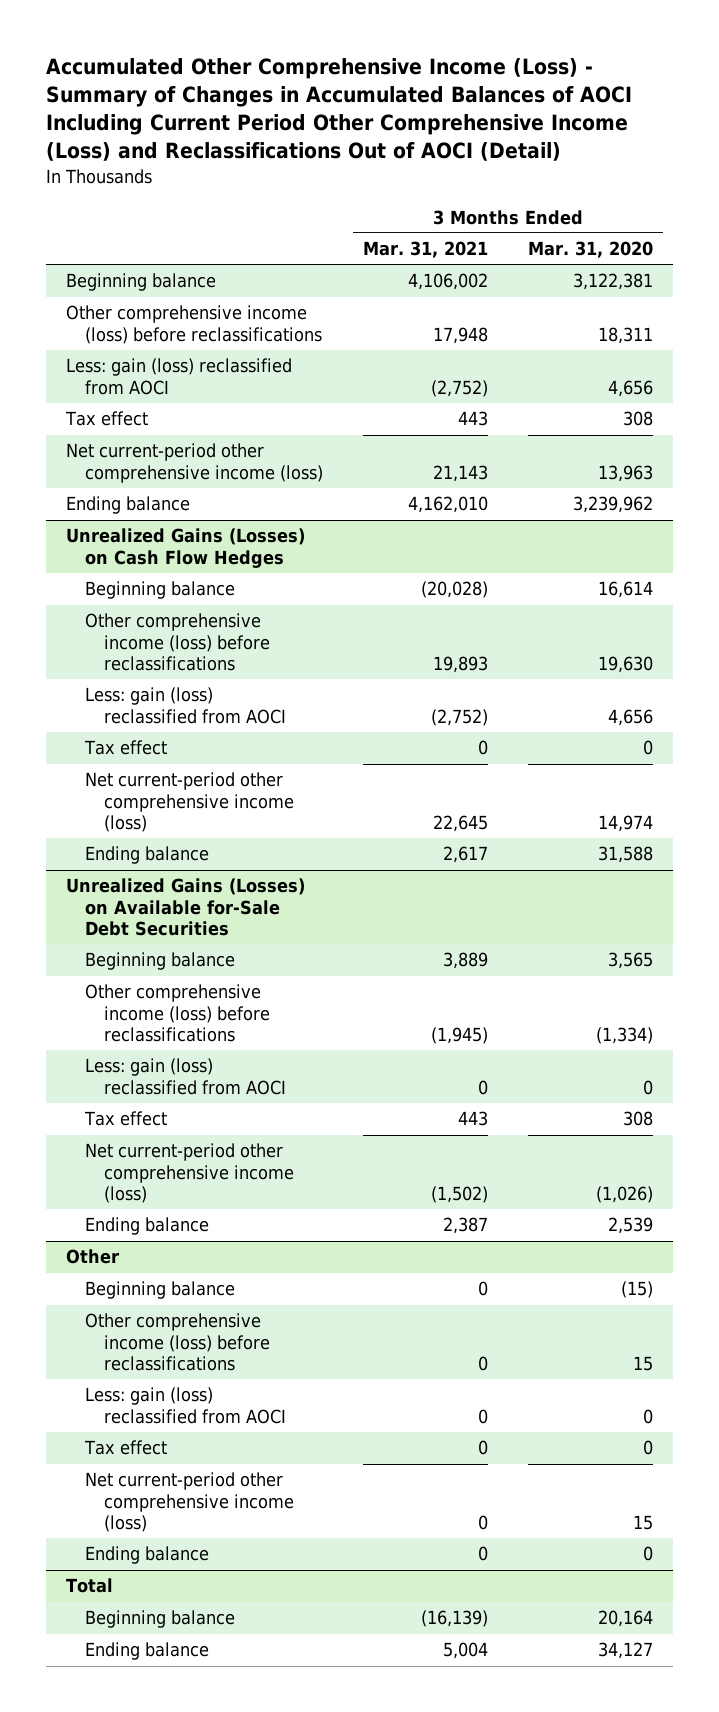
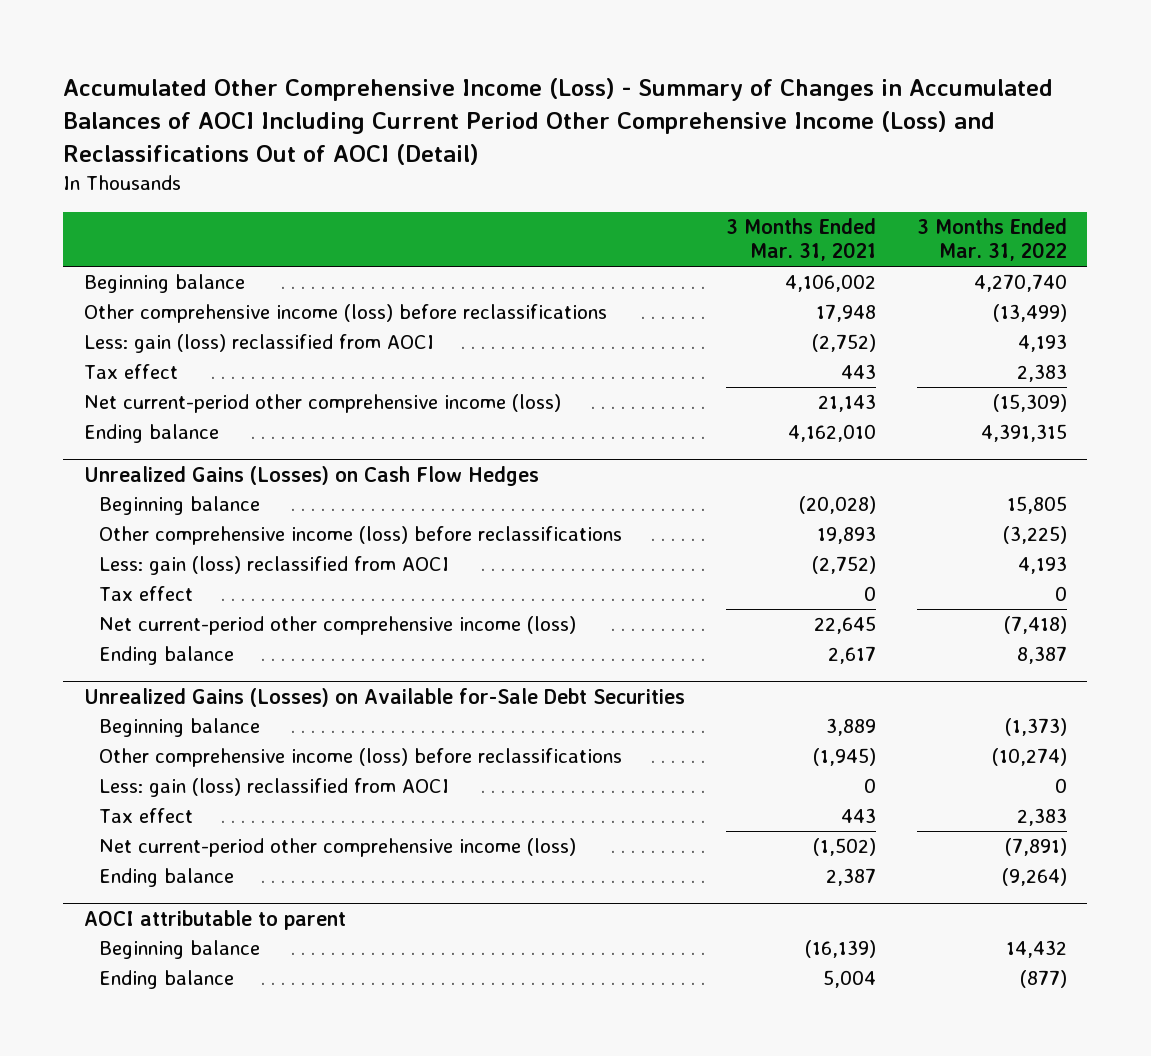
- | 3 Months Ended Mar. 31, 2021 | 3 Months Ended Mar. 31, 2020
+ | 3 Months Ended Mar. 31, 2021 | 3 Months Ended Mar. 31, 2022
- Other
- Beginning balance | 0 | (15)
- Other comprehensive income (loss) before reclassifications | 0 | 15
- Less: gain (loss) reclassified from AOCI | 0 | 0
- Tax effect | 0 | 0
- Net current-period other comprehensive income (loss) | 0 | 15
- Ending balance | 0 | 0
- Total
+ AOCI attributable to parent

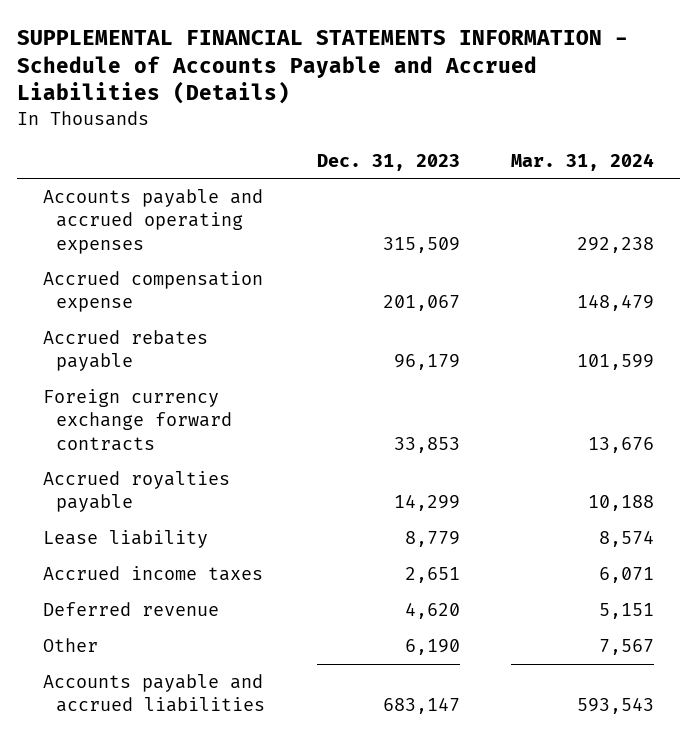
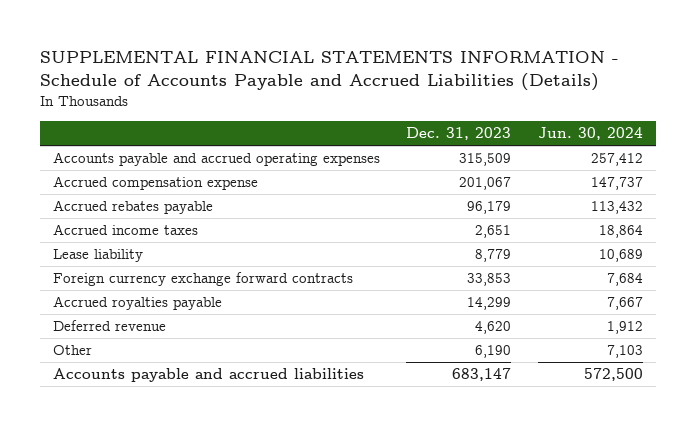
- | Dec. 31, 2023 | Mar. 31, 2024
+ | Dec. 31, 2023 | Jun. 30, 2024
moved up: Accrued income taxes | 2,651 | 18,864
moved up: Lease liability | 8,779 | 10,689

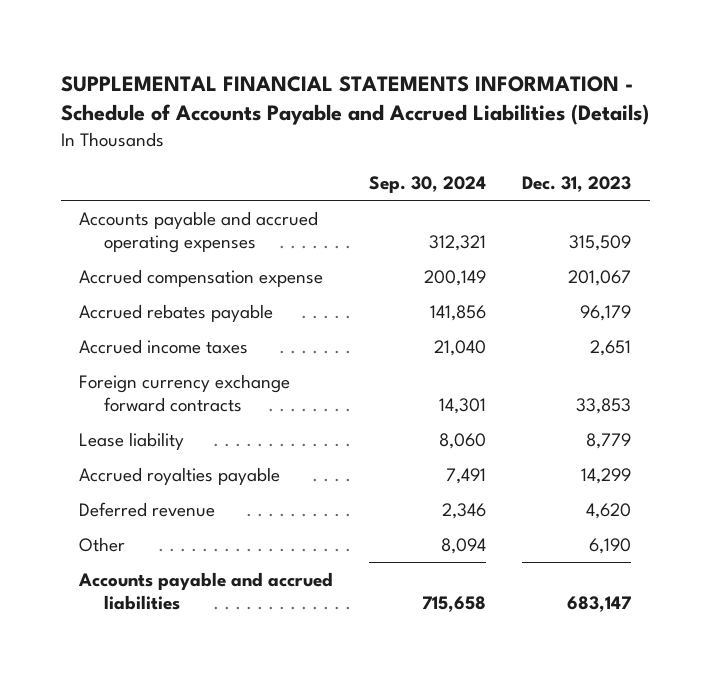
- | Dec. 31, 2023 | Jun. 30, 2024
+ | Sep. 30, 2024 | Dec. 31, 2023
moved down: Lease liability | 8,060 | 8,779

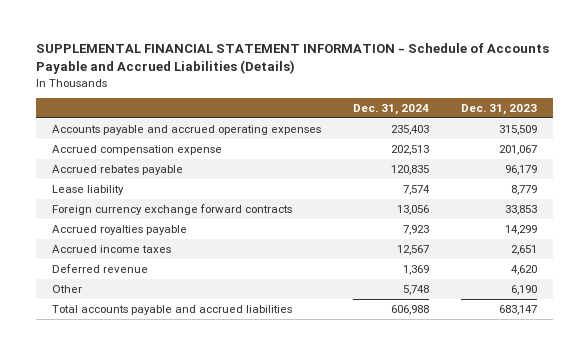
- SUPPLEMENTAL FINANCIAL STATEMENTS INFORMATION - Schedule of Accounts Payable and Accrued Liabilities (Details)
+ SUPPLEMENTAL FINANCIAL STATEMENT INFORMATION - Schedule of Accounts Payable and Accrued Liabilities (Details)
- | Sep. 30, 2024 | Dec. 31, 2023
+ | Dec. 31, 2024 | Dec. 31, 2023
moved down: Foreign currency exchange forward contracts | 13,056 | 33,853
moved down: Accrued income taxes | 12,567 | 2,651
- Accounts payable and accrued liabilities | 715,658 | 683,147
+ Total accounts payable and accrued liabilities | 606,988 | 683,147

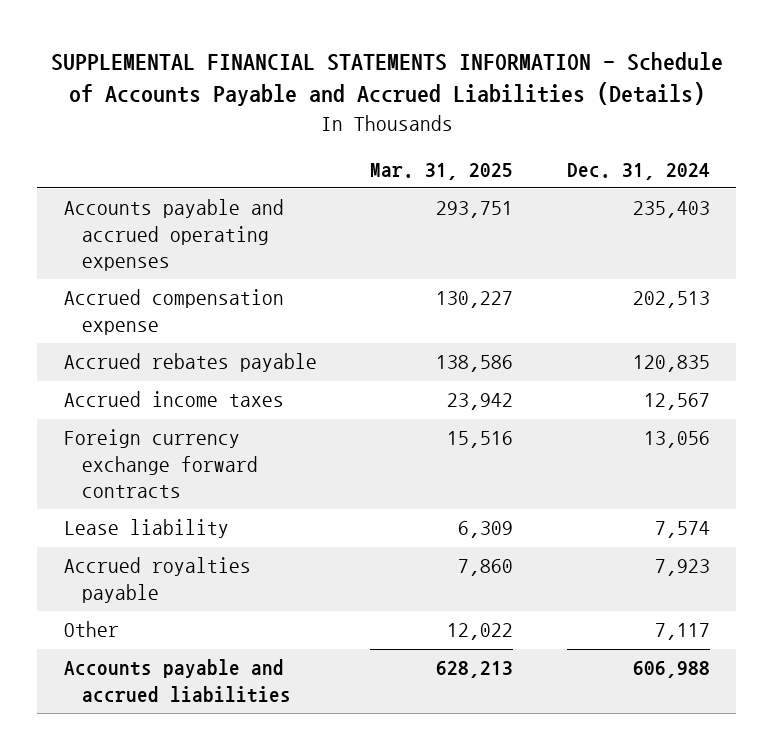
- SUPPLEMENTAL FINANCIAL STATEMENT INFORMATION - Schedule of Accounts Payable and Accrued Liabilities (Details)
+ SUPPLEMENTAL FINANCIAL STATEMENTS INFORMATION - Schedule of Accounts Payable and Accrued Liabilities (Details)
- | Dec. 31, 2024 | Dec. 31, 2023
+ | Mar. 31, 2025 | Dec. 31, 2024
moved up: Accrued income taxes | 23,942 | 12,567
moved down: Lease liability | 6,309 | 7,574
- Deferred revenue | 1,369 | 4,620
- Other | 5,748 | 6,190
- Total accounts payable and accrued liabilities | 606,988 | 683,147
+ Other | 12,022 | 7,117
+ Accounts payable and accrued liabilities | 628,213 | 606,988

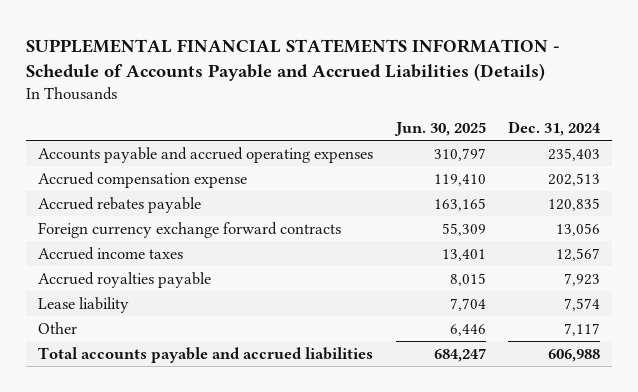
- | Mar. 31, 2025 | Dec. 31, 2024
+ | Jun. 30, 2025 | Dec. 31, 2024
moved down: Accrued income taxes | 13,401 | 12,567
moved down: Lease liability | 7,704 | 7,574
- Accounts payable and accrued liabilities | 628,213 | 606,988
+ Total accounts payable and accrued liabilities | 684,247 | 606,988

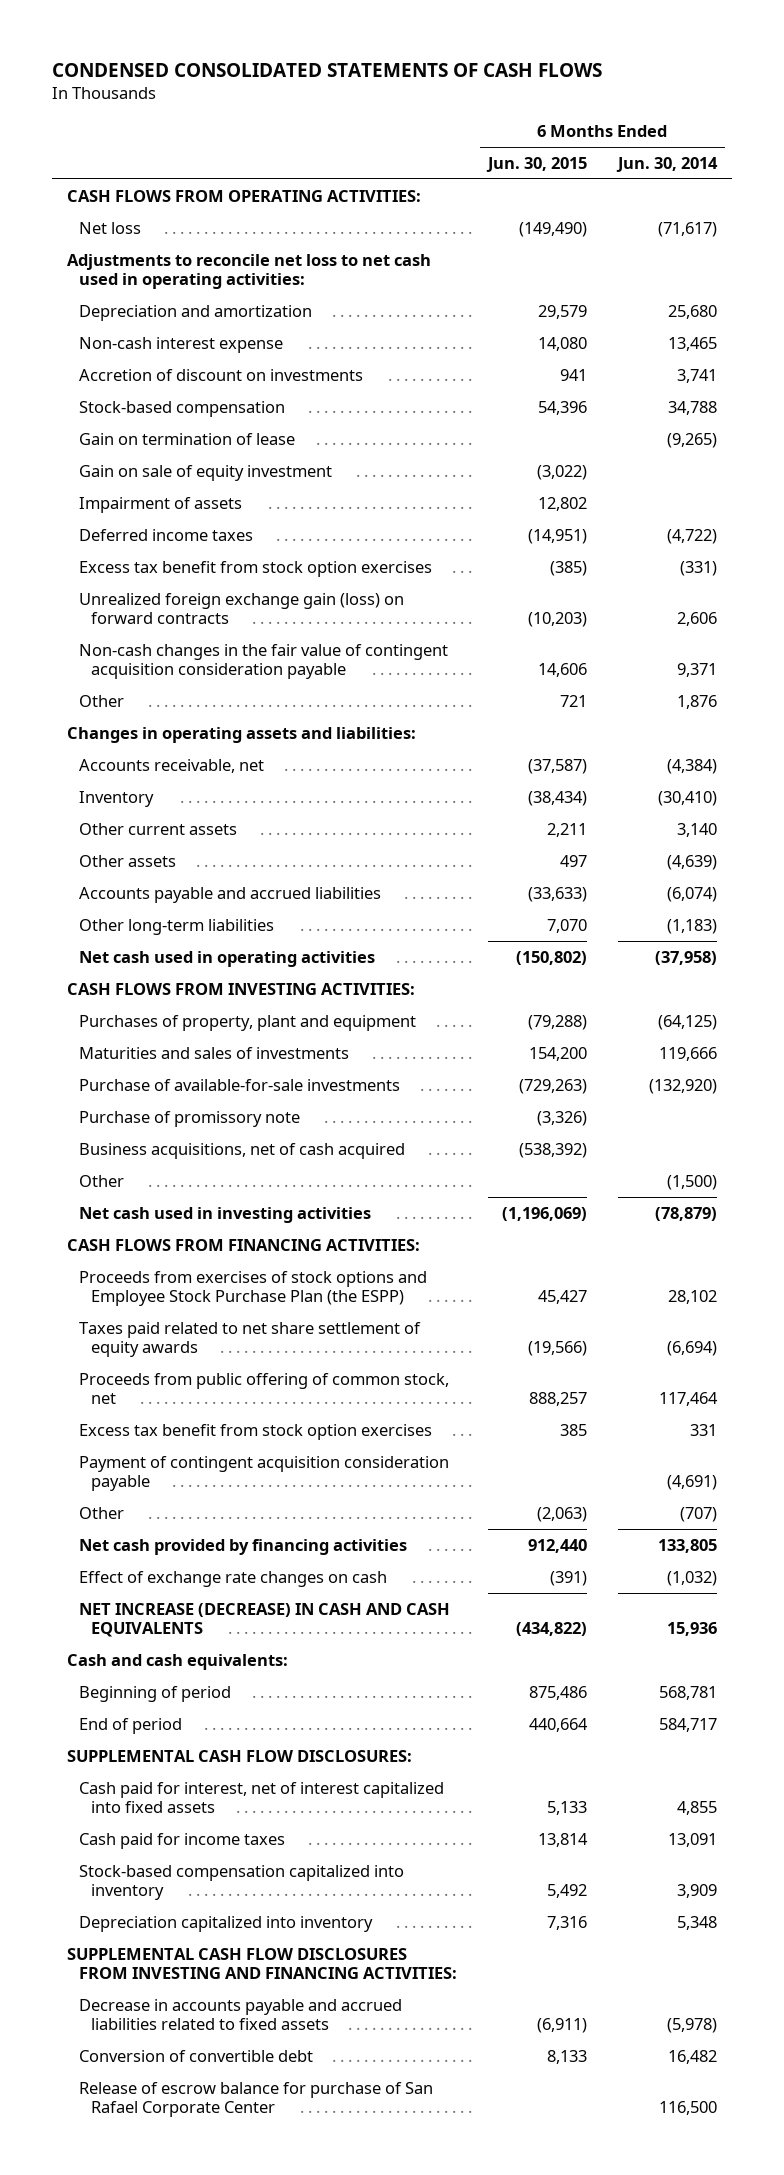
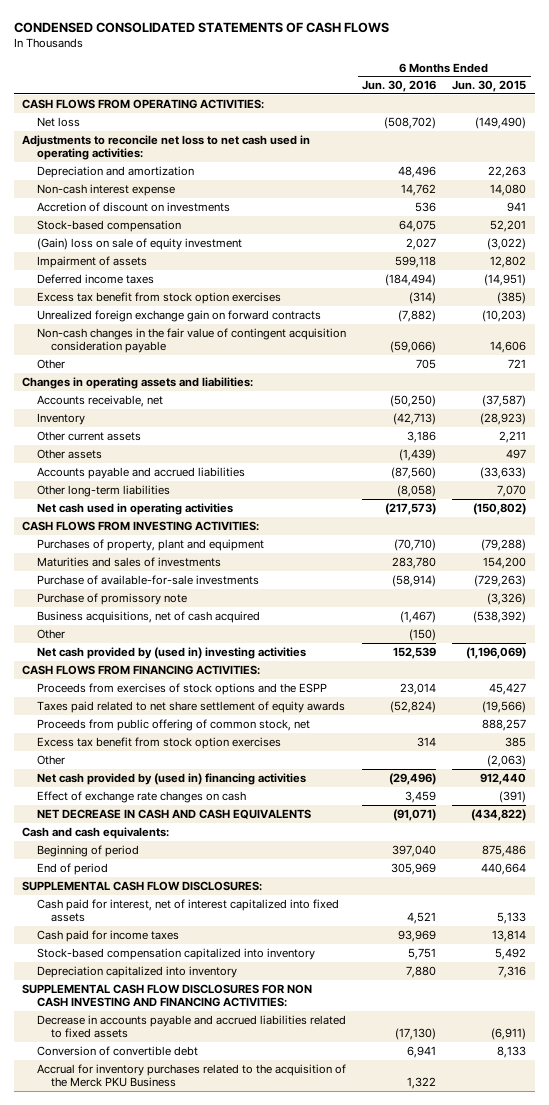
- | 6 Months Ended Jun. 30, 2015 | 6 Months Ended Jun. 30, 2014
+ | 6 Months Ended Jun. 30, 2016 | 6 Months Ended Jun. 30, 2015
- Depreciation and amortization | 29,579 | 25,680
+ Depreciation and amortization | 48,496 | 22,263
- Stock-based compensation | 54,396 | 34,788
- Gain on termination of lease | | (9,265)
- Gain on sale of equity investment | (3,022) |
+ Stock-based compensation | 64,075 | 52,201
+ (Gain) loss on sale of equity investment | 2,027 | (3,022)
- Unrealized foreign exchange gain (loss) on forward contracts | (10,203) | 2,606
+ Unrealized foreign exchange gain on forward contracts | (7,882) | (10,203)
- Inventory | (38,434) | (30,410)
+ Inventory | (42,713) | (28,923)
- Net cash used in investing activities | (1,196,069) | (78,879)
+ Net cash provided by (used in) investing activities | 152,539 | (1,196,069)
- Proceeds from exercises of stock options and Employee Stock Purchase Plan (the ESPP) | 45,427 | 28,102
+ Proceeds from exercises of stock options and the ESPP | 23,014 | 45,427
- Payment of contingent acquisition consideration payable | | (4,691)
- Net cash provided by financing activities | 912,440 | 133,805
+ Net cash provided by (used in) financing activities | (29,496) | 912,440
- NET INCREASE (DECREASE) IN CASH AND CASH EQUIVALENTS | (434,822) | 15,936
+ NET DECREASE IN CASH AND CASH EQUIVALENTS | (91,071) | (434,822)
- SUPPLEMENTAL CASH FLOW DISCLOSURES FROM INVESTING AND FINANCING ACTIVITIES:
+ SUPPLEMENTAL CASH FLOW DISCLOSURES FOR NON CASH INVESTING AND FINANCING ACTIVITIES:
- Release of escrow balance for purchase of San Rafael Corporate Center | | 116,500
+ Accrual for inventory purchases related to the acquisition of the Merck PKU Business | 1,322 |

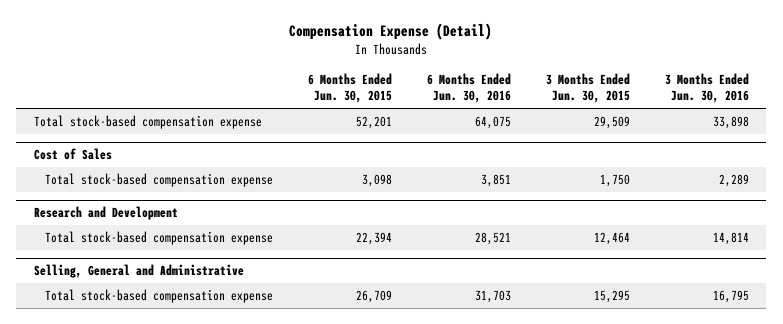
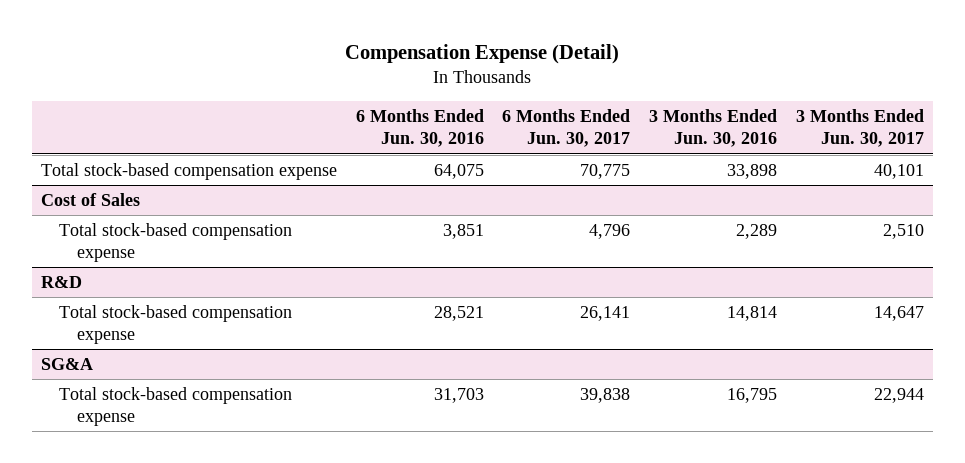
- | 6 Months Ended Jun. 30, 2015 | 6 Months Ended Jun. 30, 2016 | 3 Months Ended Jun. 30, 2015 | 3 Months Ended Jun. 30, 2016
+ | 6 Months Ended Jun. 30, 2016 | 6 Months Ended Jun. 30, 2017 | 3 Months Ended Jun. 30, 2016 | 3 Months Ended Jun. 30, 2017
- Research and Development
+ R&D
- Selling, General and Administrative
+ SG&A

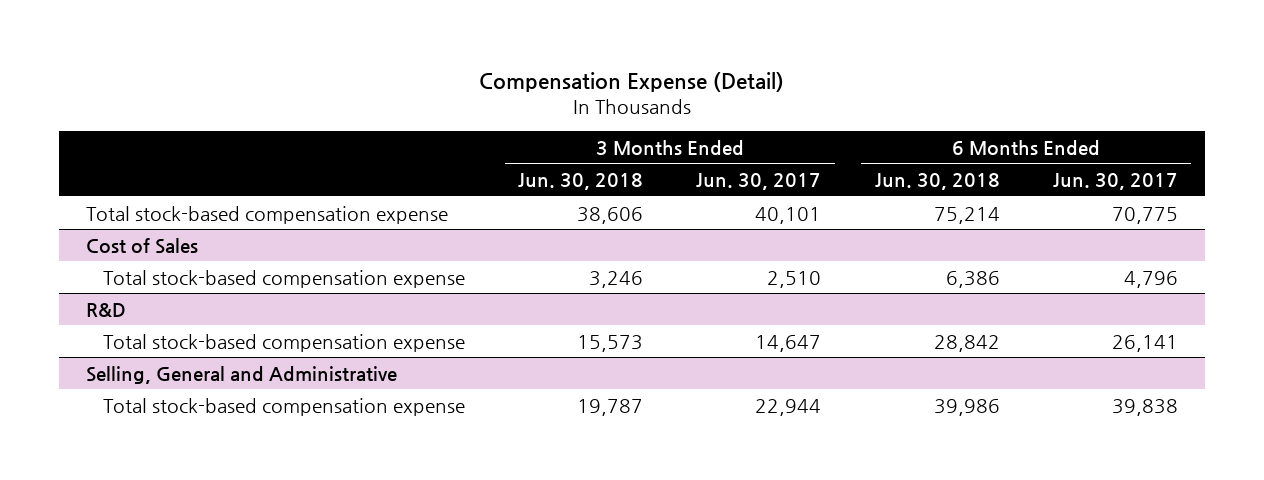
- | 6 Months Ended Jun. 30, 2016 | 6 Months Ended Jun. 30, 2017 | 3 Months Ended Jun. 30, 2016 | 3 Months Ended Jun. 30, 2017
+ | 3 Months Ended Jun. 30, 2018 | 3 Months Ended Jun. 30, 2017 | 6 Months Ended Jun. 30, 2018 | 6 Months Ended Jun. 30, 2017
- SG&A
+ Selling, General and Administrative

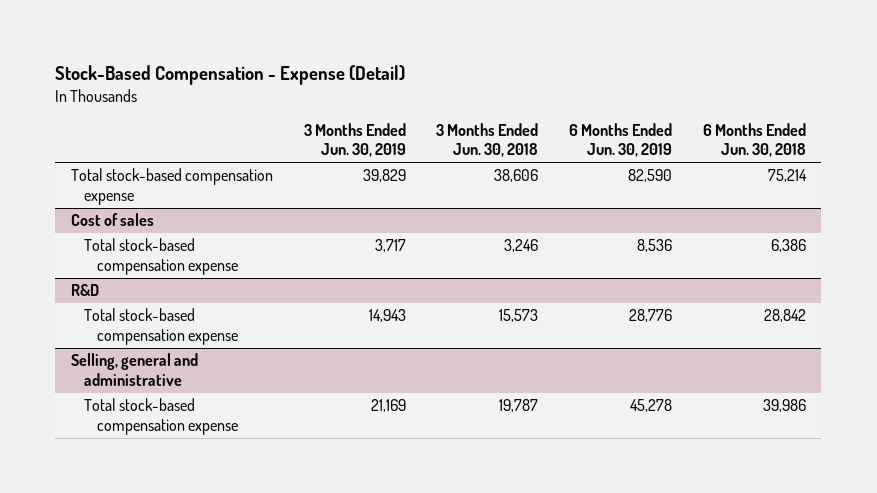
- Compensation Expense (Detail)
+ Stock-Based Compensation - Expense (Detail)
- | 3 Months Ended Jun. 30, 2018 | 3 Months Ended Jun. 30, 2017 | 6 Months Ended Jun. 30, 2018 | 6 Months Ended Jun. 30, 2017
+ | 3 Months Ended Jun. 30, 2019 | 3 Months Ended Jun. 30, 2018 | 6 Months Ended Jun. 30, 2019 | 6 Months Ended Jun. 30, 2018
- Cost of Sales
+ Cost of sales
- Selling, General and Administrative
+ Selling, general and administrative

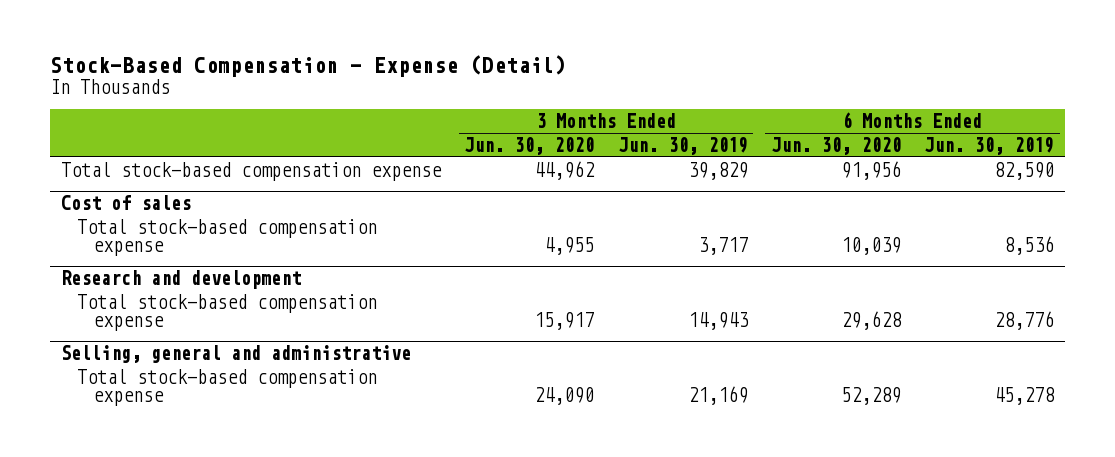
- | 3 Months Ended Jun. 30, 2019 | 3 Months Ended Jun. 30, 2018 | 6 Months Ended Jun. 30, 2019 | 6 Months Ended Jun. 30, 2018
+ | 3 Months Ended Jun. 30, 2020 | 3 Months Ended Jun. 30, 2019 | 6 Months Ended Jun. 30, 2020 | 6 Months Ended Jun. 30, 2019
- R&D
+ Research and development

